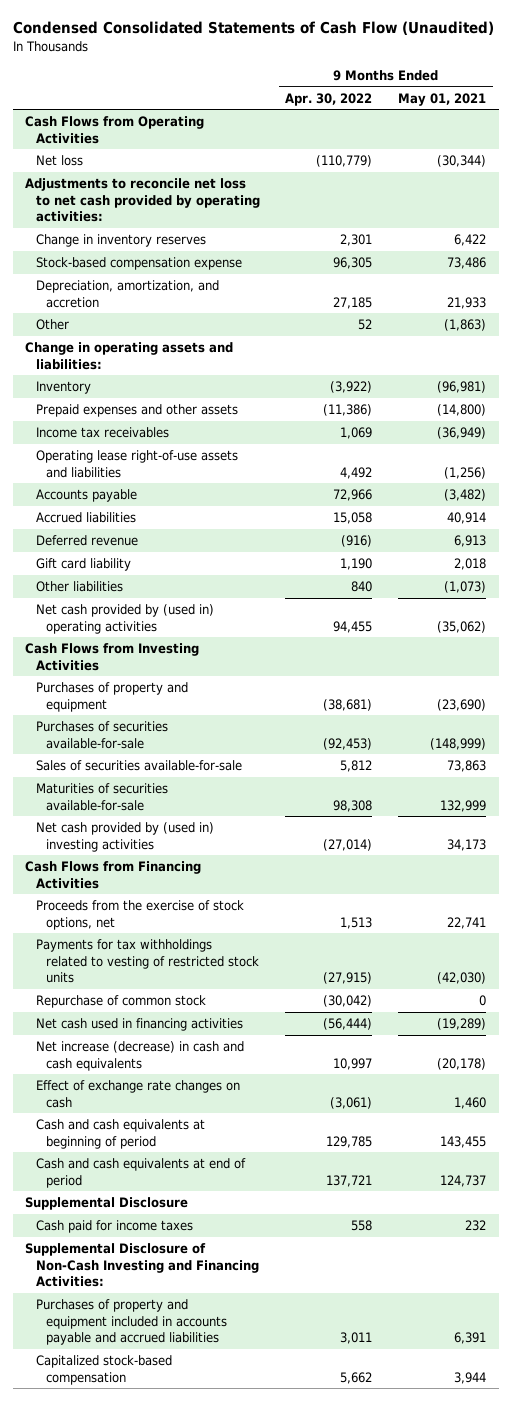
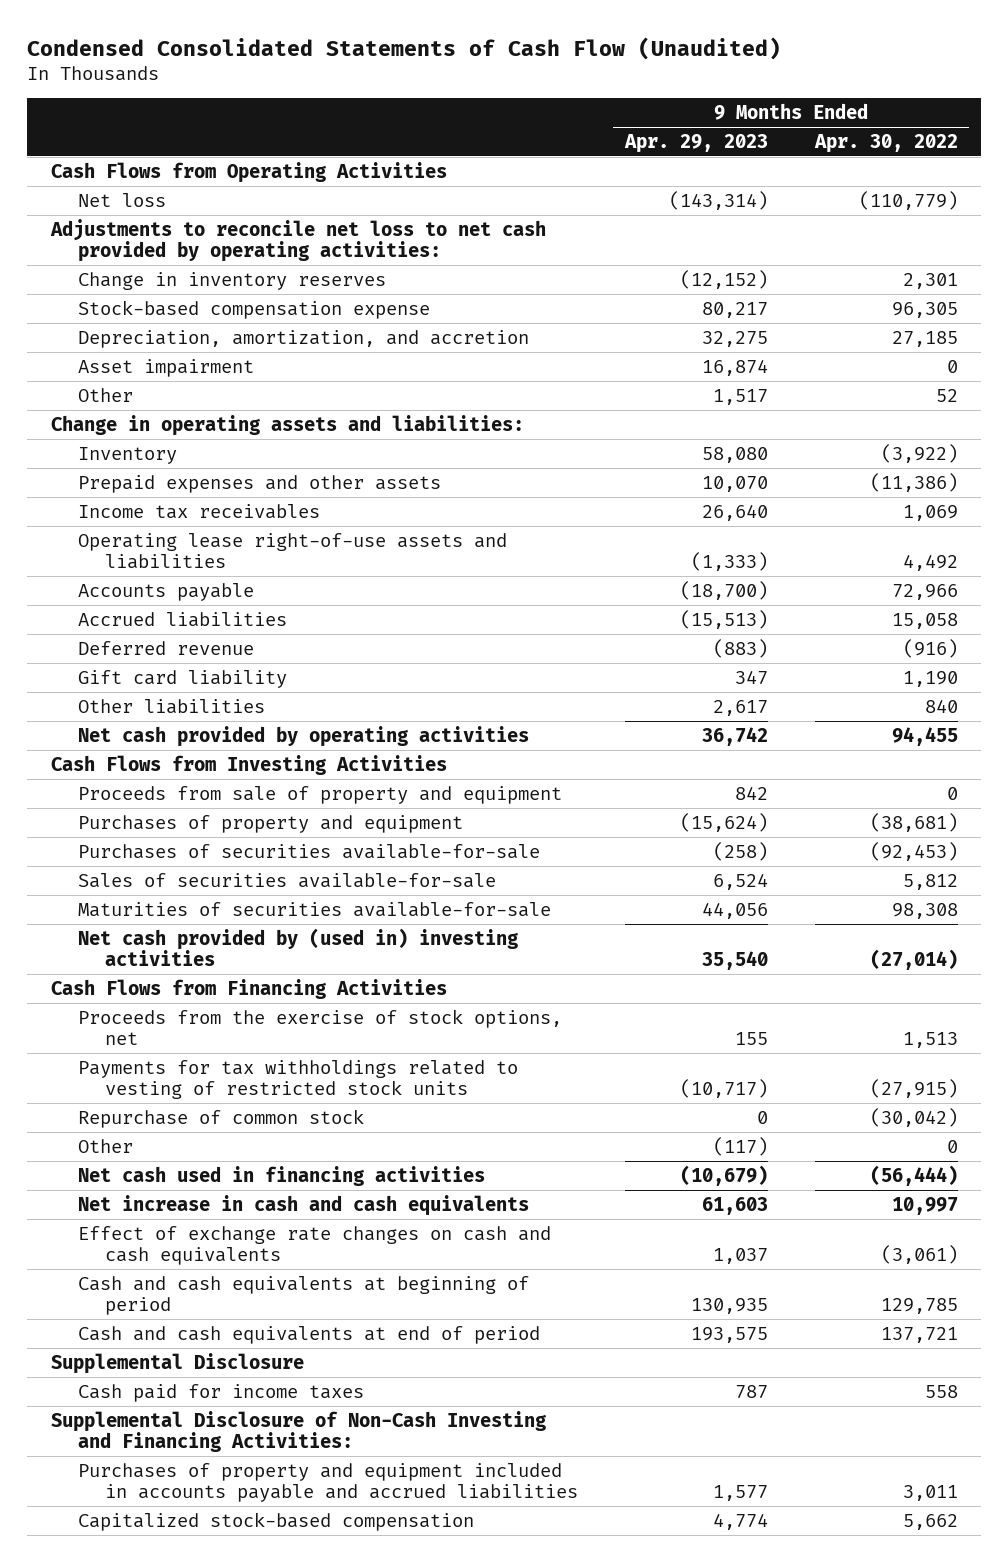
- | 9 Months Ended Apr. 30, 2022 | 9 Months Ended May 01, 2021
+ | 9 Months Ended Apr. 29, 2023 | 9 Months Ended Apr. 30, 2022
+ Asset impairment | 16,874 | 0
- Net cash provided by (used in) operating activities | 94,455 | (35,062)
+ Net cash provided by operating activities | 36,742 | 94,455
+ Proceeds from sale of property and equipment | 842 | 0
+ Other | (117) | 0
- Net increase (decrease) in cash and cash equivalents | 10,997 | (20,178)
- Effect of exchange rate changes on cash | (3,061) | 1,460
+ Net increase in cash and cash equivalents | 61,603 | 10,997
+ Effect of exchange rate changes on cash and cash equivalents | 1,037 | (3,061)

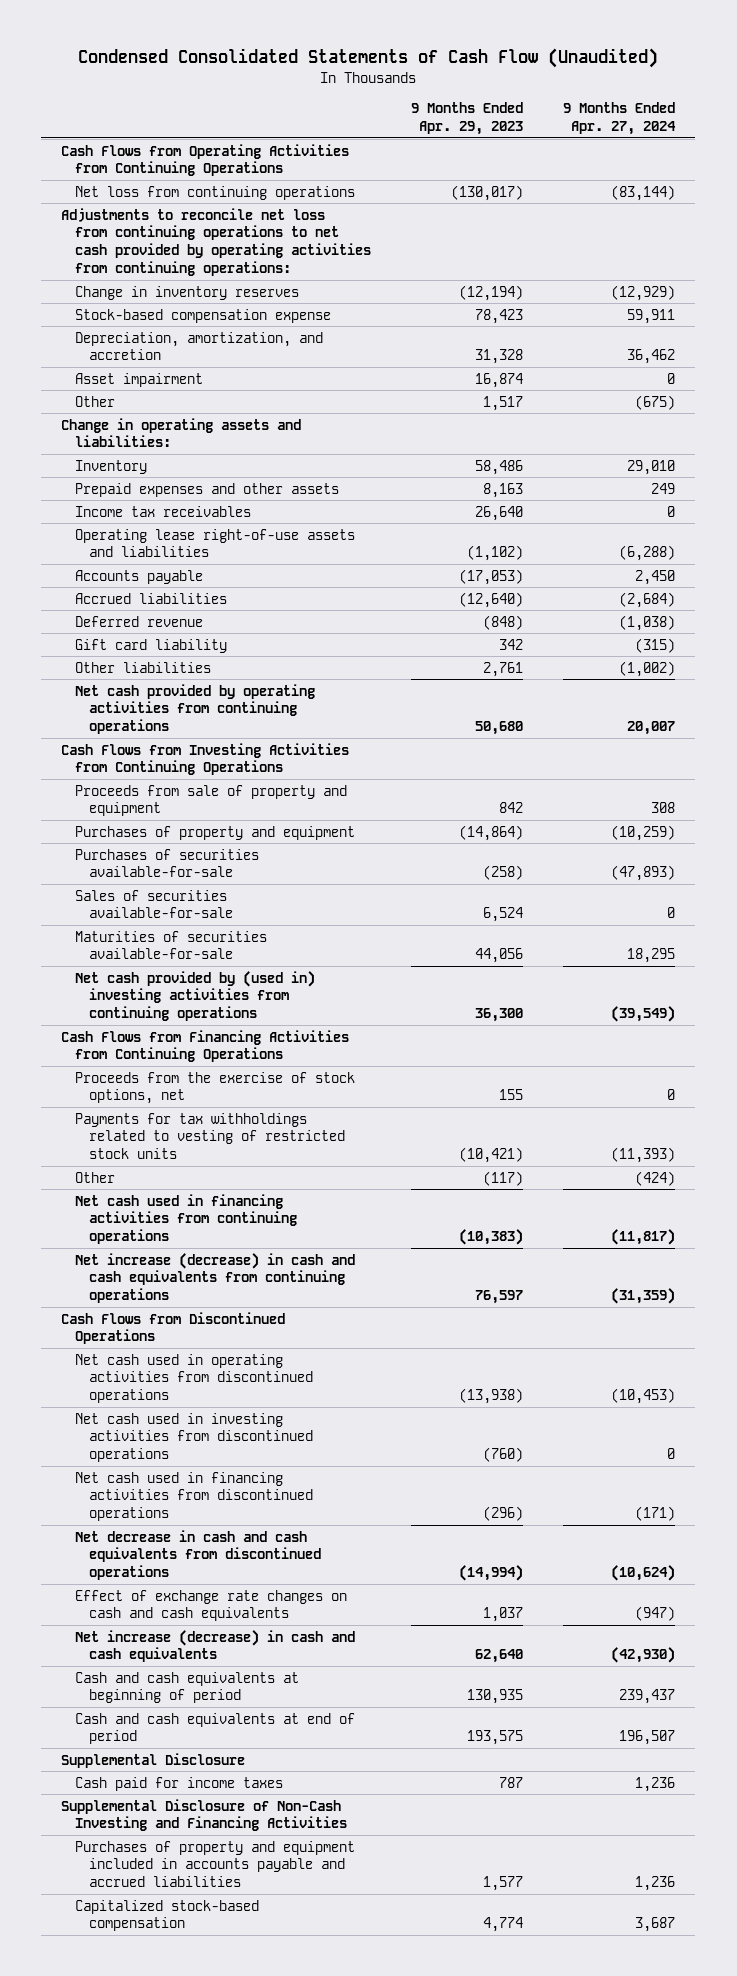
- | 9 Months Ended Apr. 29, 2023 | 9 Months Ended Apr. 30, 2022
+ | 9 Months Ended Apr. 29, 2023 | 9 Months Ended Apr. 27, 2024
- Cash Flows from Operating Activities
- Net loss | (143,314) | (110,779)
- Adjustments to reconcile net loss to net cash provided by operating activities:
- Change in inventory reserves | (12,152) | 2,301
- Stock-based compensation expense | 80,217 | 96,305
- Depreciation, amortization, and accretion | 32,275 | 27,185
+ Cash Flows from Operating Activities from Continuing Operations
+ Net loss from continuing operations | (130,017) | (83,144)
+ Adjustments to reconcile net loss from continuing operations to net cash provided by operating activities from continuing operations:
+ Change in inventory reserves | (12,194) | (12,929)
+ Stock-based compensation expense | 78,423 | 59,911
+ Depreciation, amortization, and accretion | 31,328 | 36,462
- Inventory | 58,080 | (3,922)
- Prepaid expenses and other assets | 10,070 | (11,386)
+ Inventory | 58,486 | 29,010
+ Prepaid expenses and other assets | 8,163 | 249
- Operating lease right-of-use assets and liabilities | (1,333) | 4,492
- Accounts payable | (18,700) | 72,966
- Accrued liabilities | (15,513) | 15,058
- Deferred revenue | (883) | (916)
- Gift card liability | 347 | 1,190
- Other liabilities | 2,617 | 840
- Net cash provided by operating activities | 36,742 | 94,455
- Cash Flows from Investing Activities
+ Operating lease right-of-use assets and liabilities | (1,102) | (6,288)
+ Accounts payable | (17,053) | 2,450
+ Accrued liabilities | (12,640) | (2,684)
+ Deferred revenue | (848) | (1,038)
+ Gift card liability | 342 | (315)
+ Other liabilities | 2,761 | (1,002)
+ Net cash provided by operating activities from continuing operations | 50,680 | 20,007
+ Cash Flows from Investing Activities from Continuing Operations
- Purchases of property and equipment | (15,624) | (38,681)
+ Purchases of property and equipment | (14,864) | (10,259)
- Net cash provided by (used in) investing activities | 35,540 | (27,014)
- Cash Flows from Financing Activities
+ Net cash provided by (used in) investing activities from continuing operations | 36,300 | (39,549)
+ Cash Flows from Financing Activities from Continuing Operations
- Payments for tax withholdings related to vesting of restricted stock units | (10,717) | (27,915)
- Repurchase of common stock | 0 | (30,042)
+ Payments for tax withholdings related to vesting of restricted stock units | (10,421) | (11,393)
- Net cash used in financing activities | (10,679) | (56,444)
- Net increase in cash and cash equivalents | 61,603 | 10,997
+ Net cash used in financing activities from continuing operations | (10,383) | (11,817)
+ Net increase (decrease) in cash and cash equivalents from continuing operations | 76,597 | (31,359)
+ Cash Flows from Discontinued Operations
+ Net cash used in operating activities from discontinued operations | (13,938) | (10,453)
+ Net cash used in investing activities from discontinued operations | (760) | 0
+ Net cash used in financing activities from discontinued operations | (296) | (171)
+ Net decrease in cash and cash equivalents from discontinued operations | (14,994) | (10,624)
+ Net increase (decrease) in cash and cash equivalents | 62,640 | (42,930)
- Supplemental Disclosure of Non-Cash Investing and Financing Activities:
+ Supplemental Disclosure of Non-Cash Investing and Financing Activities

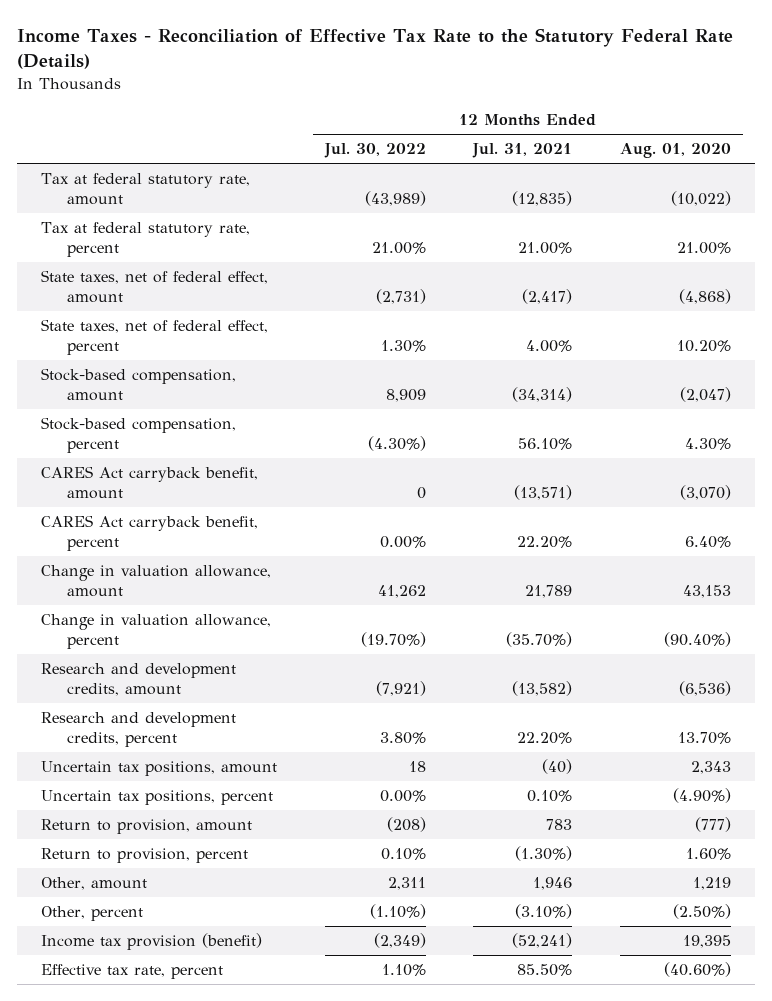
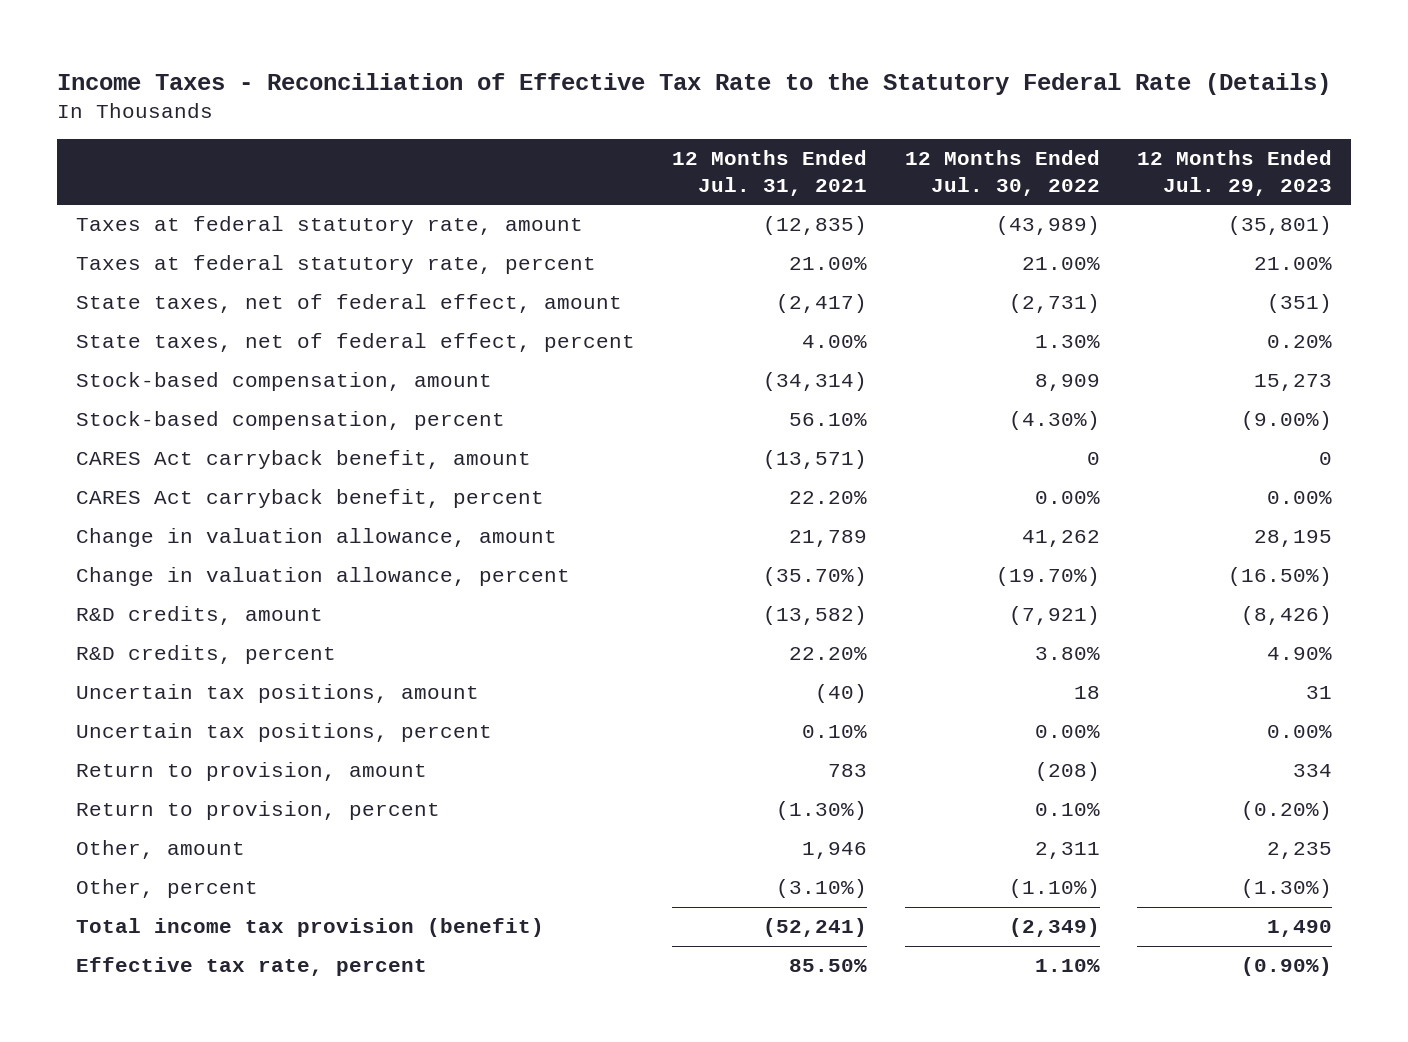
- | 12 Months Ended Jul. 30, 2022 | 12 Months Ended Jul. 31, 2021 | 12 Months Ended Aug. 01, 2020
+ | 12 Months Ended Jul. 31, 2021 | 12 Months Ended Jul. 30, 2022 | 12 Months Ended Jul. 29, 2023
- Tax at federal statutory rate, amount | (43,989) | (12,835) | (10,022)
- Tax at federal statutory rate, percent | 21.00% | 21.00% | 21.00%
+ Taxes at federal statutory rate, amount | (12,835) | (43,989) | (35,801)
+ Taxes at federal statutory rate, percent | 21.00% | 21.00% | 21.00%
- Research and development credits, amount | (7,921) | (13,582) | (6,536)
- Research and development credits, percent | 3.80% | 22.20% | 13.70%
+ R&D credits, amount | (13,582) | (7,921) | (8,426)
+ R&D credits, percent | 22.20% | 3.80% | 4.90%
- Income tax provision (benefit) | (2,349) | (52,241) | 19,395
+ Total income tax provision (benefit) | (52,241) | (2,349) | 1,490

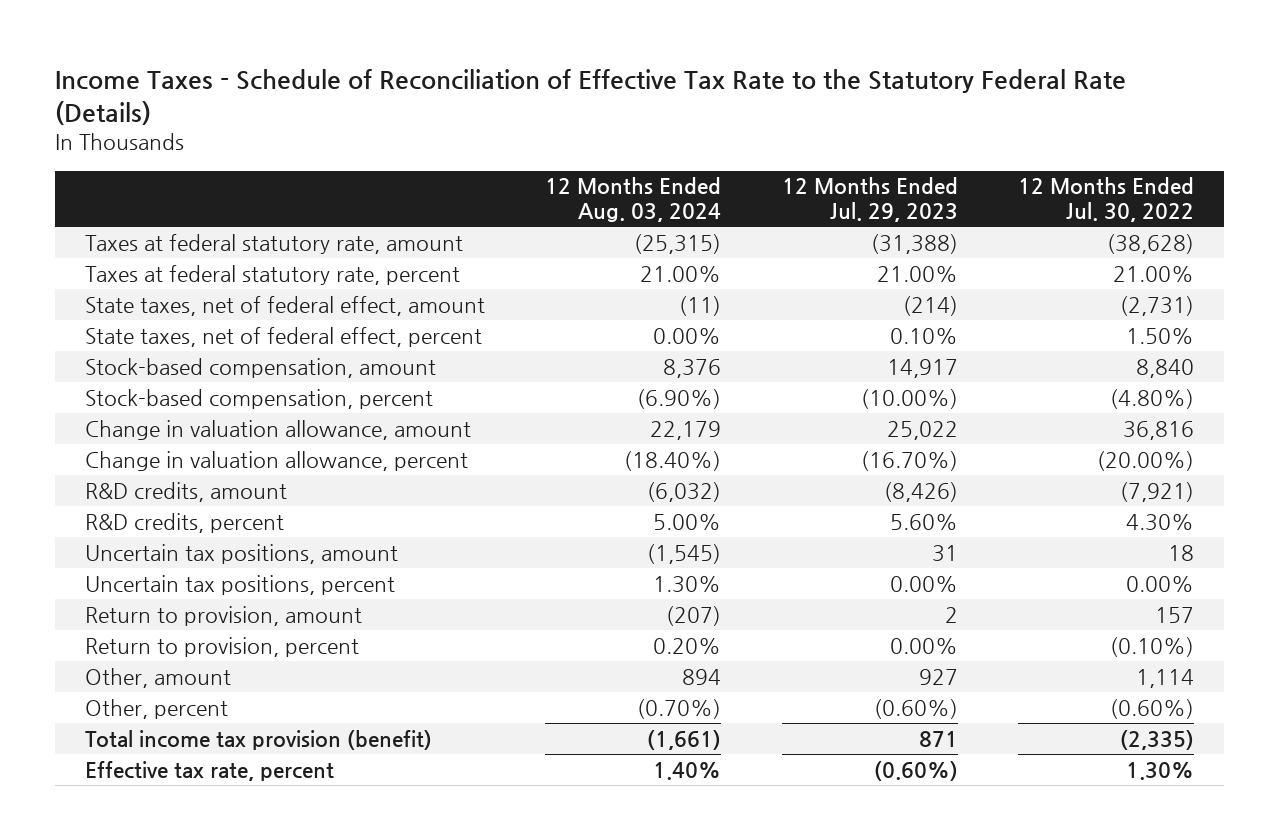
- Income Taxes - Reconciliation of Effective Tax Rate to the Statutory Federal Rate (Details)
+ Income Taxes - Schedule of Reconciliation of Effective Tax Rate to the Statutory Federal Rate (Details)
- | 12 Months Ended Jul. 31, 2021 | 12 Months Ended Jul. 30, 2022 | 12 Months Ended Jul. 29, 2023
+ | 12 Months Ended Aug. 03, 2024 | 12 Months Ended Jul. 29, 2023 | 12 Months Ended Jul. 30, 2022
- Taxes at federal statutory rate, amount | (12,835) | (43,989) | (35,801)
+ Taxes at federal statutory rate, amount | (25,315) | (31,388) | (38,628)
- State taxes, net of federal effect, amount | (2,417) | (2,731) | (351)
- State taxes, net of federal effect, percent | 4.00% | 1.30% | 0.20%
- Stock-based compensation, amount | (34,314) | 8,909 | 15,273
- Stock-based compensation, percent | 56.10% | (4.30%) | (9.00%)
- CARES Act carryback benefit, amount | (13,571) | 0 | 0
- CARES Act carryback benefit, percent | 22.20% | 0.00% | 0.00%
- Change in valuation allowance, amount | 21,789 | 41,262 | 28,195
- Change in valuation allowance, percent | (35.70%) | (19.70%) | (16.50%)
+ State taxes, net of federal effect, amount | (11) | (214) | (2,731)
+ State taxes, net of federal effect, percent | 0.00% | 0.10% | 1.50%
+ Stock-based compensation, amount | 8,376 | 14,917 | 8,840
+ Stock-based compensation, percent | (6.90%) | (10.00%) | (4.80%)
+ Change in valuation allowance, amount | 22,179 | 25,022 | 36,816
+ Change in valuation allowance, percent | (18.40%) | (16.70%) | (20.00%)
- R&D credits, percent | 22.20% | 3.80% | 4.90%
+ R&D credits, percent | 5.00% | 5.60% | 4.30%
- Return to provision, amount | 783 | (208) | 334
- Return to provision, percent | (1.30%) | 0.10% | (0.20%)
- Other, amount | 1,946 | 2,311 | 2,235
- Other, percent | (3.10%) | (1.10%) | (1.30%)
- Total income tax provision (benefit) | (52,241) | (2,349) | 1,490
- Effective tax rate, percent | 85.50% | 1.10% | (0.90%)
+ Return to provision, amount | (207) | 2 | 157
+ Return to provision, percent | 0.20% | 0.00% | (0.10%)
+ Other, amount | 894 | 927 | 1,114
+ Other, percent | (0.70%) | (0.60%) | (0.60%)
+ Total income tax provision (benefit) | (1,661) | 871 | (2,335)
+ Effective tax rate, percent | 1.40% | (0.60%) | 1.30%

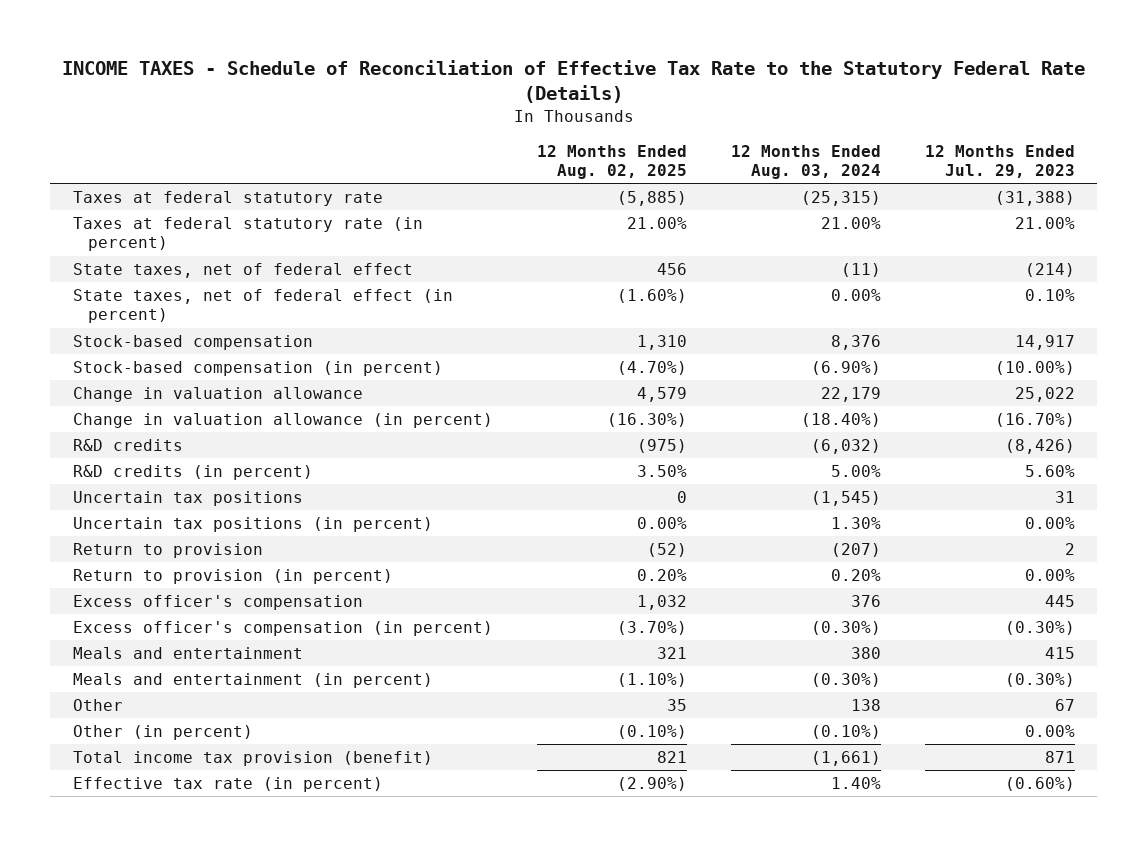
- Income Taxes - Schedule of Reconciliation of Effective Tax Rate to the Statutory Federal Rate (Details)
+ INCOME TAXES - Schedule of Reconciliation of Effective Tax Rate to the Statutory Federal Rate (Details)
- | 12 Months Ended Aug. 03, 2024 | 12 Months Ended Jul. 29, 2023 | 12 Months Ended Jul. 30, 2022
+ | 12 Months Ended Aug. 02, 2025 | 12 Months Ended Aug. 03, 2024 | 12 Months Ended Jul. 29, 2023
- Taxes at federal statutory rate, amount | (25,315) | (31,388) | (38,628)
- Taxes at federal statutory rate, percent | 21.00% | 21.00% | 21.00%
- State taxes, net of federal effect, amount | (11) | (214) | (2,731)
- State taxes, net of federal effect, percent | 0.00% | 0.10% | 1.50%
- Stock-based compensation, amount | 8,376 | 14,917 | 8,840
- Stock-based compensation, percent | (6.90%) | (10.00%) | (4.80%)
- Change in valuation allowance, amount | 22,179 | 25,022 | 36,816
- Change in valuation allowance, percent | (18.40%) | (16.70%) | (20.00%)
- R&D credits, amount | (6,032) | (8,426) | (7,921)
- R&D credits, percent | 5.00% | 5.60% | 4.30%
- Uncertain tax positions, amount | (1,545) | 31 | 18
- Uncertain tax positions, percent | 1.30% | 0.00% | 0.00%
- Return to provision, amount | (207) | 2 | 157
- Return to provision, percent | 0.20% | 0.00% | (0.10%)
- Other, amount | 894 | 927 | 1,114
- Other, percent | (0.70%) | (0.60%) | (0.60%)
+ Taxes at federal statutory rate | (5,885) | (25,315) | (31,388)
+ Taxes at federal statutory rate (in percent) | 21.00% | 21.00% | 21.00%
+ State taxes, net of federal effect | 456 | (11) | (214)
+ State taxes, net of federal effect (in percent) | (1.60%) | 0.00% | 0.10%
+ Stock-based compensation | 1,310 | 8,376 | 14,917
+ Stock-based compensation (in percent) | (4.70%) | (6.90%) | (10.00%)
+ Change in valuation allowance | 4,579 | 22,179 | 25,022
+ Change in valuation allowance (in percent) | (16.30%) | (18.40%) | (16.70%)
+ R&D credits | (975) | (6,032) | (8,426)
+ R&D credits (in percent) | 3.50% | 5.00% | 5.60%
+ Uncertain tax positions | 0 | (1,545) | 31
+ Uncertain tax positions (in percent) | 0.00% | 1.30% | 0.00%
+ Return to provision | (52) | (207) | 2
+ Return to provision (in percent) | 0.20% | 0.20% | 0.00%
+ Excess officer's compensation | 1,032 | 376 | 445
+ Excess officer's compensation (in percent) | (3.70%) | (0.30%) | (0.30%)
+ Meals and entertainment | 321 | 380 | 415
+ Meals and entertainment (in percent) | (1.10%) | (0.30%) | (0.30%)
+ Other | 35 | 138 | 67
+ Other (in percent) | (0.10%) | (0.10%) | 0.00%
- Effective tax rate, percent | 1.40% | (0.60%) | 1.30%
+ Effective tax rate (in percent) | (2.90%) | 1.40% | (0.60%)

